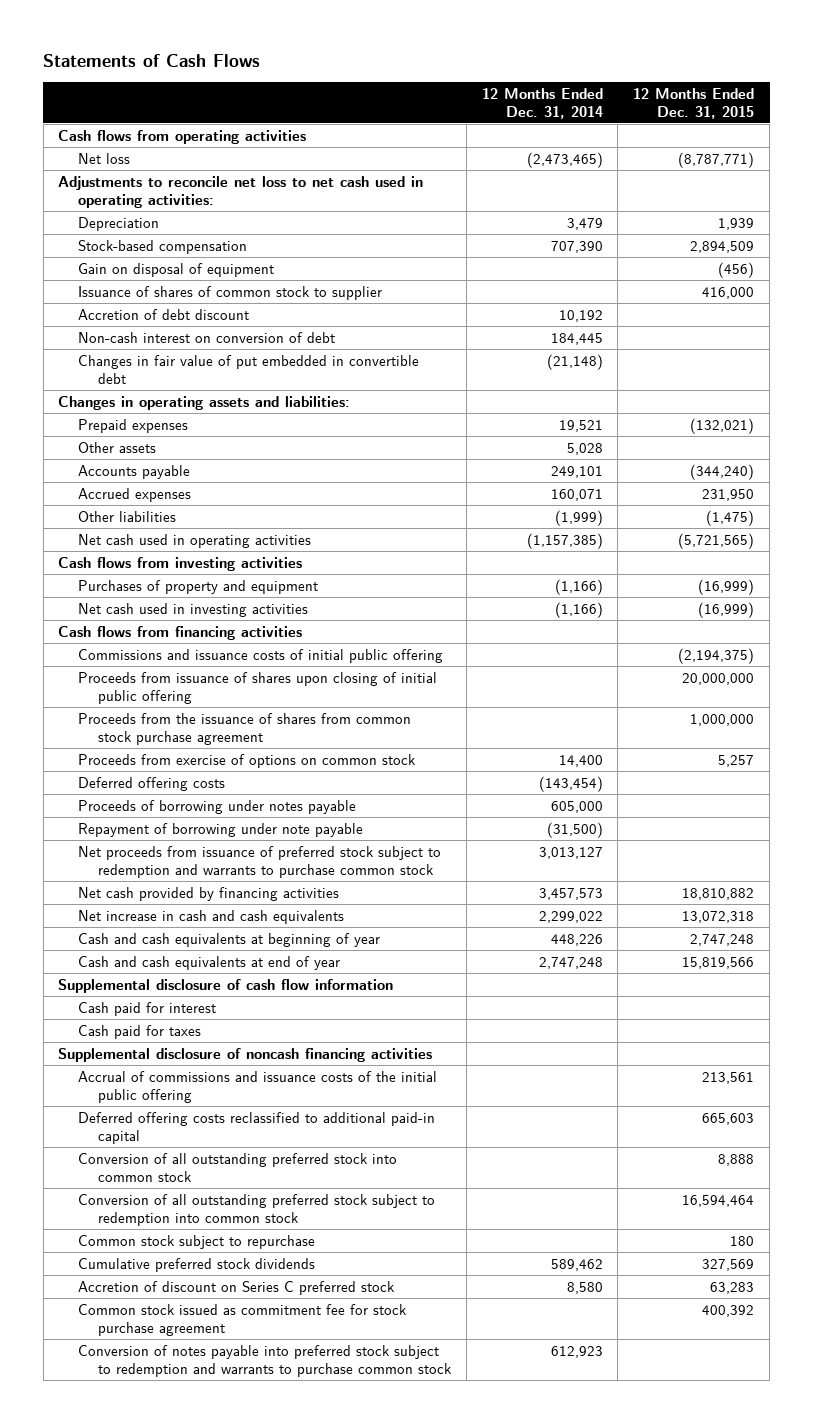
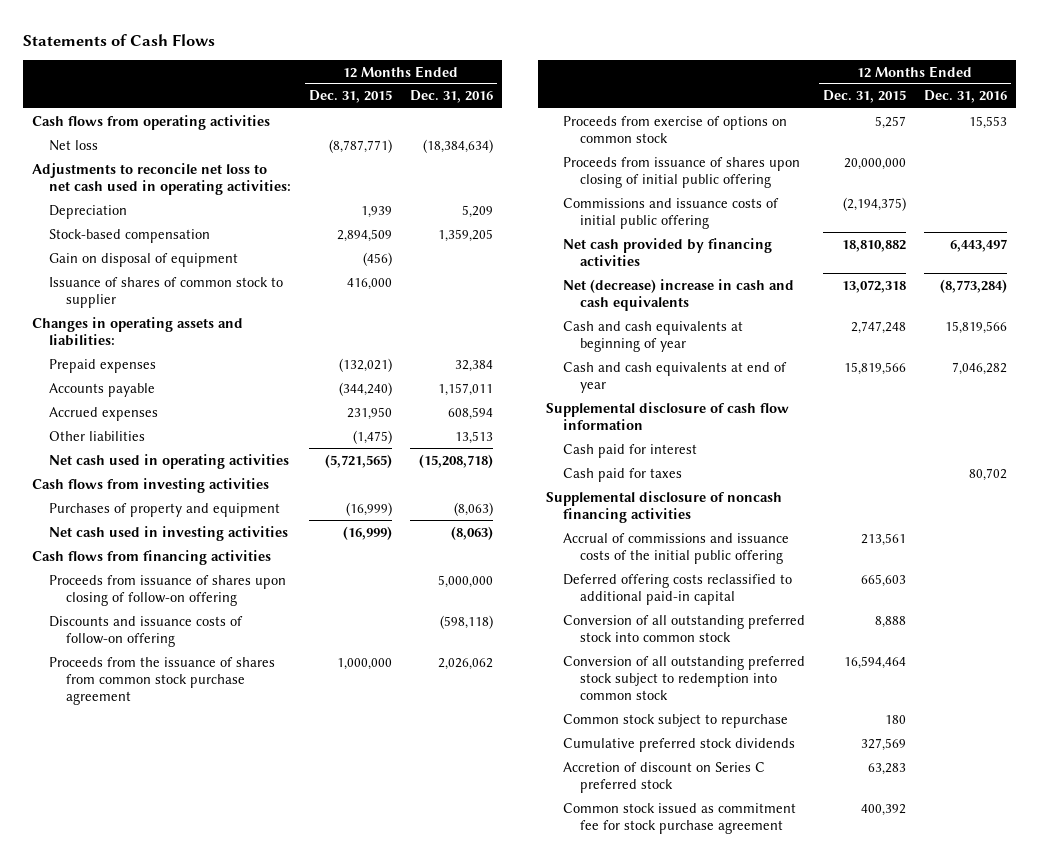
- | 12 Months Ended Dec. 31, 2014 | 12 Months Ended Dec. 31, 2015
+ | 12 Months Ended Dec. 31, 2015 | 12 Months Ended Dec. 31, 2016
- Accretion of debt discount | 10,192 |
- Non-cash interest on conversion of debt | 184,445 |
- Changes in fair value of put embedded in convertible debt | (21,148) |
- Other assets | 5,028 |
+ Proceeds from issuance of shares upon closing of follow-on offering | | 5,000,000
+ Discounts and issuance costs of follow-on offering | | (598,118)
- Deferred offering costs | (143,454) |
- Proceeds of borrowing under notes payable | 605,000 |
- Repayment of borrowing under note payable | (31,500) |
- Net proceeds from issuance of preferred stock subject to redemption and warrants to purchase common stock | 3,013,127 |
moved down: Proceeds from issuance of shares upon closing of initial public offering | 20,000,000 |
moved down: Commissions and issuance costs of initial public offering | (2,194,375) |
- Net increase in cash and cash equivalents | 2,299,022 | 13,072,318
+ Net (decrease) increase in cash and cash equivalents | 13,072,318 | (8,773,284)
- Conversion of notes payable into preferred stock subject to redemption and warrants to purchase common stock | 612,923 |

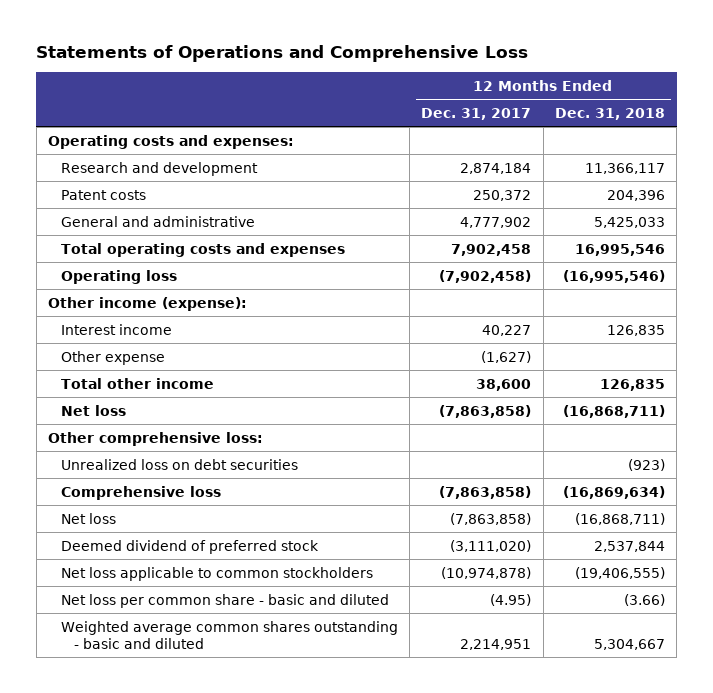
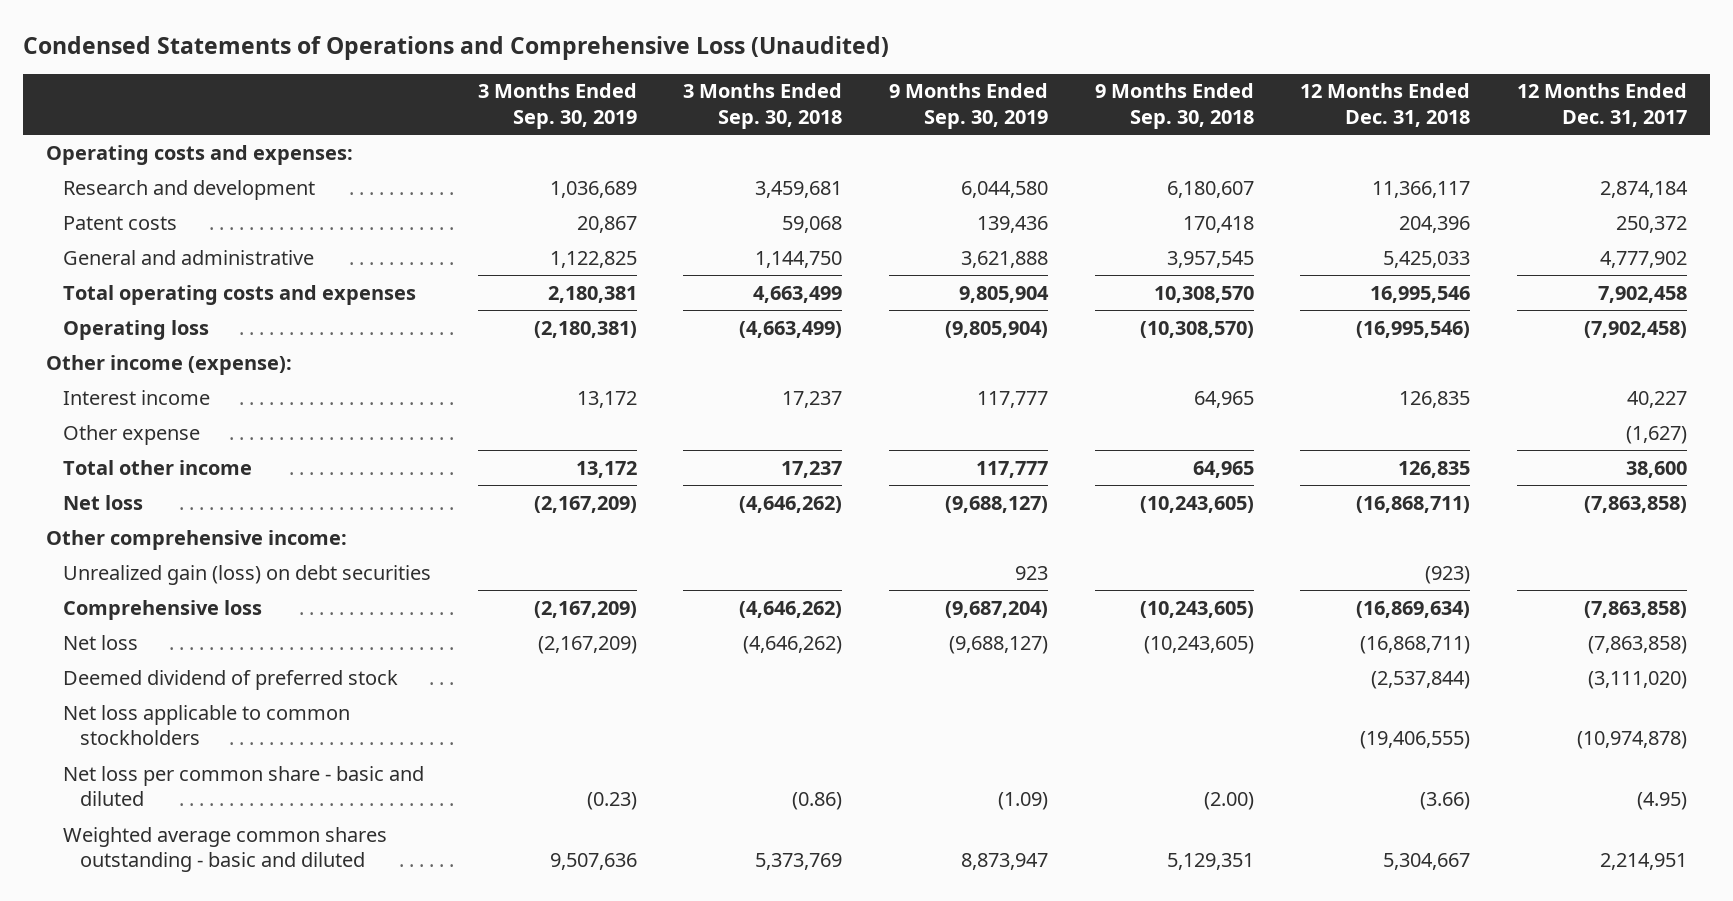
- Statements of Operations and Comprehensive Loss
+ Condensed Statements of Operations and Comprehensive Loss (Unaudited)
- | 12 Months Ended Dec. 31, 2017 | 12 Months Ended Dec. 31, 2018
+ | 3 Months Ended Sep. 30, 2019 | 3 Months Ended Sep. 30, 2018 | 9 Months Ended Sep. 30, 2019 | 9 Months Ended Sep. 30, 2018 | 12 Months Ended Dec. 31, 2018 | 12 Months Ended Dec. 31, 2017
- Other comprehensive loss:
- Unrealized loss on debt securities | | (923)
+ Other comprehensive income:
+ Unrealized gain (loss) on debt securities | | | 923 | | (923) |
- Deemed dividend of preferred stock | (3,111,020) | 2,537,844
+ Deemed dividend of preferred stock | | | | | (2,537,844) | (3,111,020)

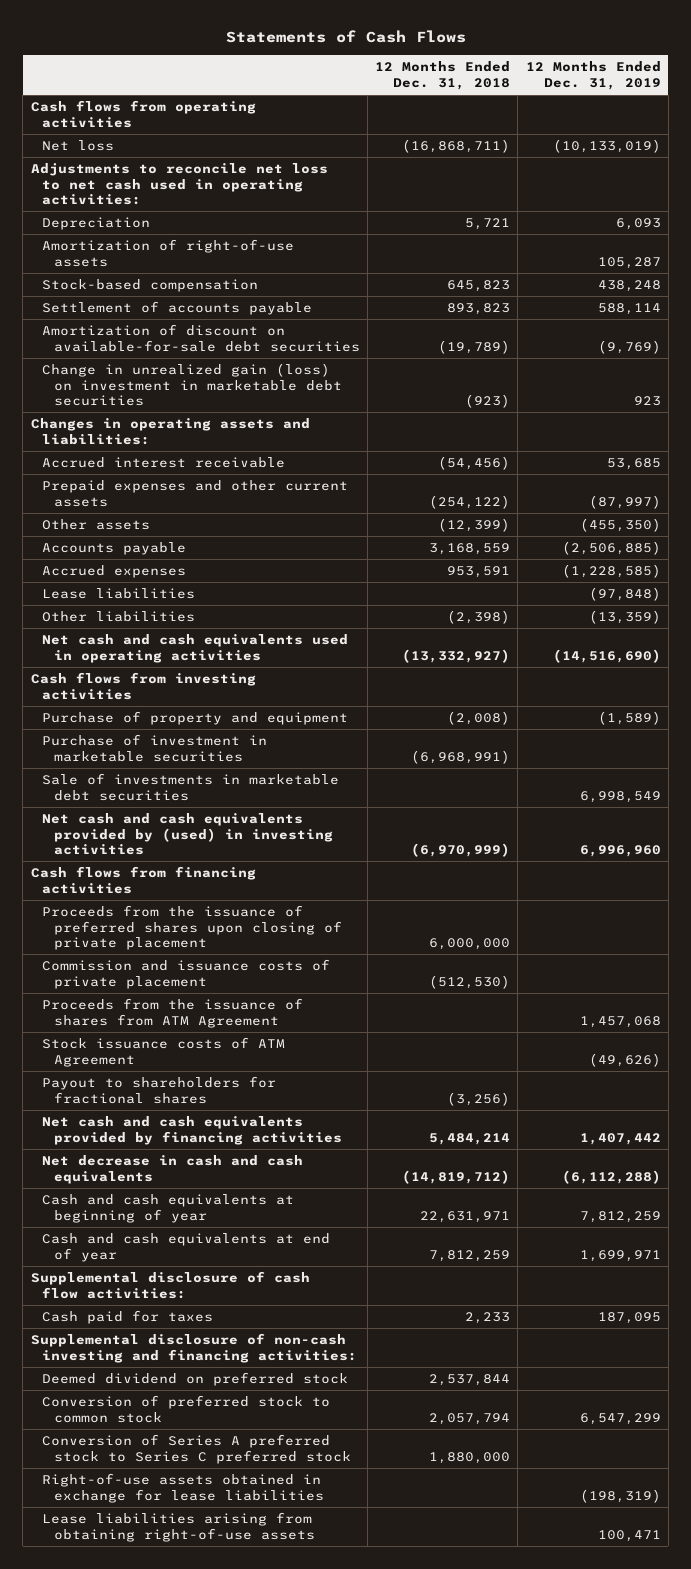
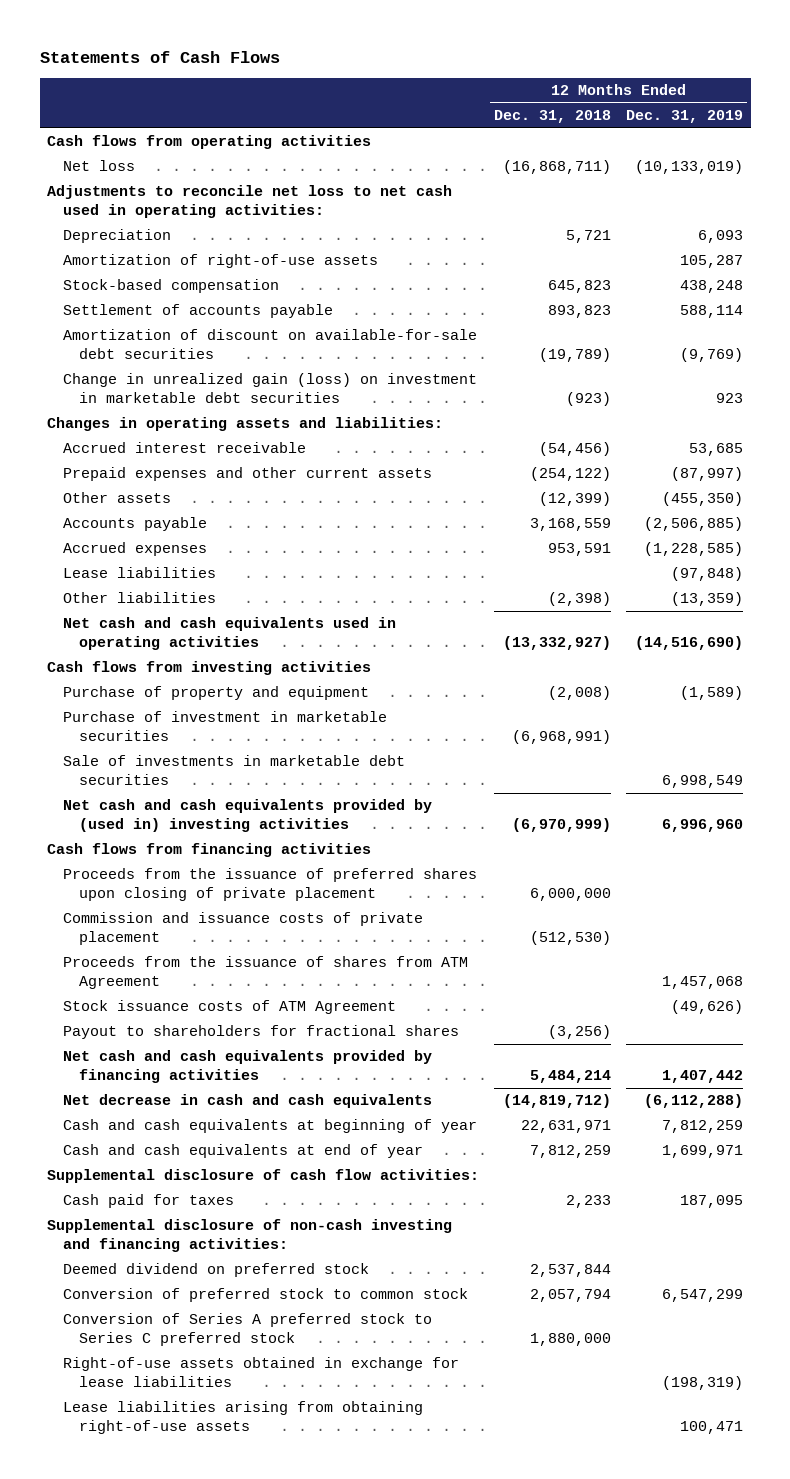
- Net cash and cash equivalents provided by (used) in investing activities | (6,970,999) | 6,996,960
+ Net cash and cash equivalents provided by (used in) investing activities | (6,970,999) | 6,996,960

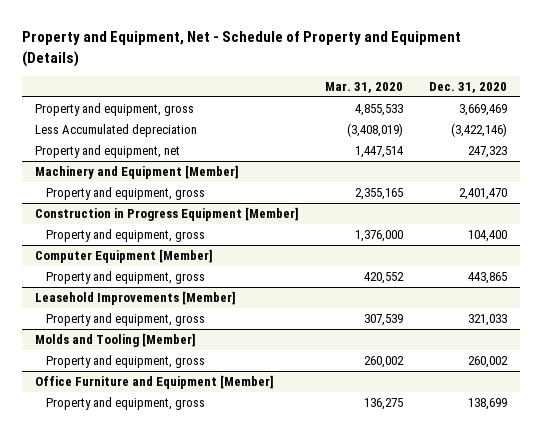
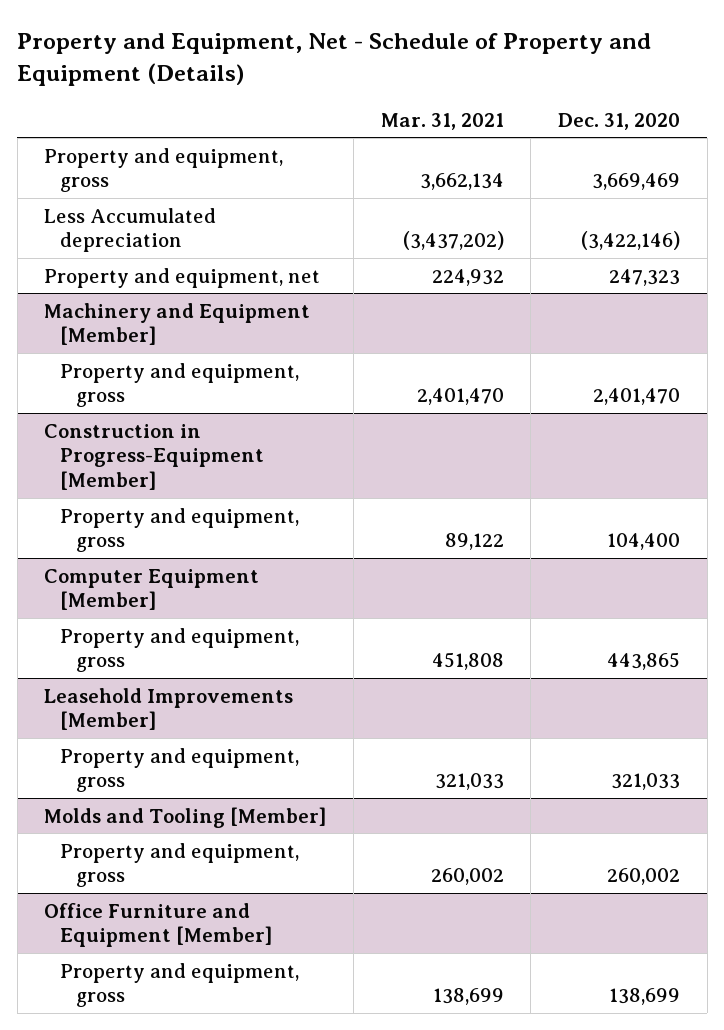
- | Mar. 31, 2020 | Dec. 31, 2020
+ | Mar. 31, 2021 | Dec. 31, 2020
- Construction in Progress Equipment [Member]
+ Construction in Progress-Equipment [Member]

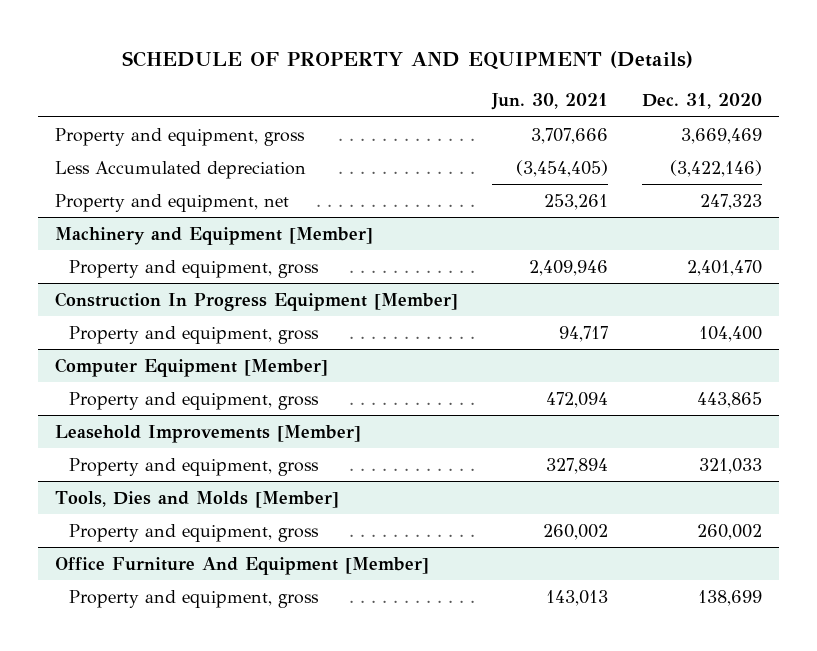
- Property and Equipment, Net - Schedule of Property and Equipment (Details)
+ SCHEDULE OF PROPERTY AND EQUIPMENT (Details)
- | Mar. 31, 2021 | Dec. 31, 2020
+ | Jun. 30, 2021 | Dec. 31, 2020
- Construction in Progress-Equipment [Member]
+ Construction In Progress Equipment [Member]
- Molds and Tooling [Member]
+ Tools, Dies and Molds [Member]
- Office Furniture and Equipment [Member]
+ Office Furniture And Equipment [Member]

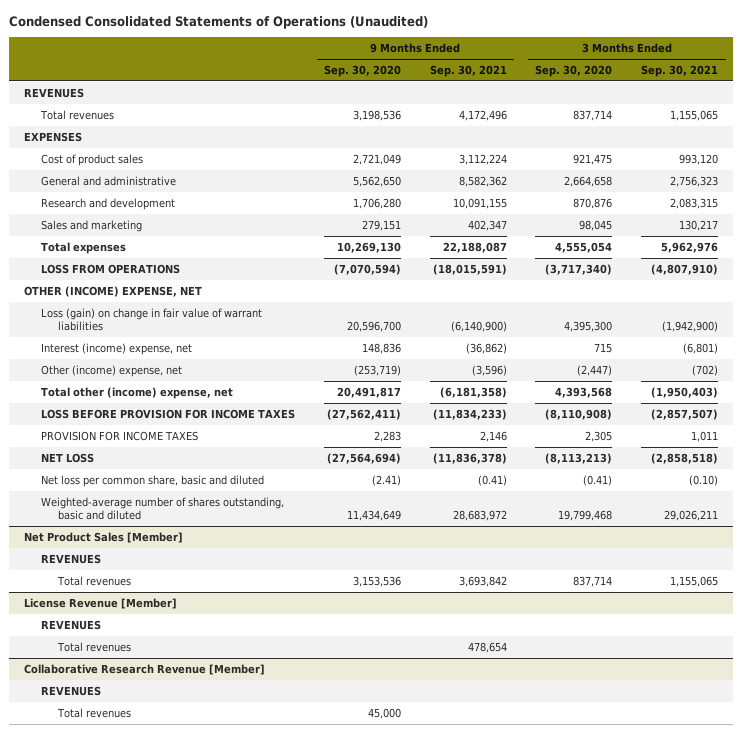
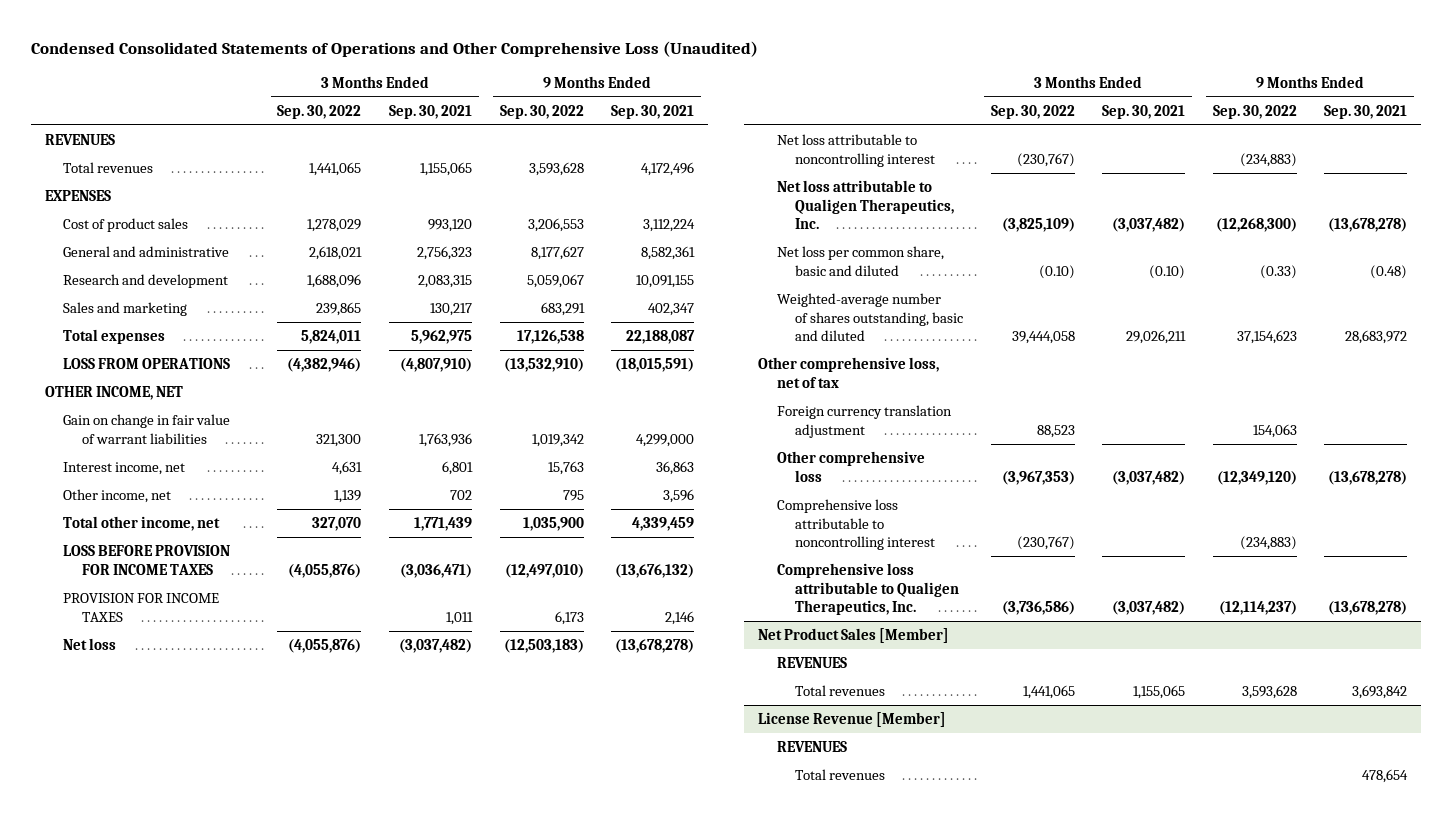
- Condensed Consolidated Statements of Operations (Unaudited)
+ Condensed Consolidated Statements of Operations and Other Comprehensive Loss (Unaudited)
- | 9 Months Ended Sep. 30, 2020 | 9 Months Ended Sep. 30, 2021 | 3 Months Ended Sep. 30, 2020 | 3 Months Ended Sep. 30, 2021
+ | 3 Months Ended Sep. 30, 2022 | 3 Months Ended Sep. 30, 2021 | 9 Months Ended Sep. 30, 2022 | 9 Months Ended Sep. 30, 2021
- General and administrative | 5,562,650 | 8,582,362 | 2,664,658 | 2,756,323
+ General and administrative | 2,618,021 | 2,756,323 | 8,177,627 | 8,582,361
- Total expenses | 10,269,130 | 22,188,087 | 4,555,054 | 5,962,976
+ Total expenses | 5,824,011 | 5,962,975 | 17,126,538 | 22,188,087
- OTHER (INCOME) EXPENSE, NET
- Loss (gain) on change in fair value of warrant liabilities | 20,596,700 | (6,140,900) | 4,395,300 | (1,942,900)
- Interest (income) expense, net | 148,836 | (36,862) | 715 | (6,801)
- Other (income) expense, net | (253,719) | (3,596) | (2,447) | (702)
- Total other (income) expense, net | 20,491,817 | (6,181,358) | 4,393,568 | (1,950,403)
- LOSS BEFORE PROVISION FOR INCOME TAXES | (27,562,411) | (11,834,233) | (8,110,908) | (2,857,507)
+ OTHER INCOME, NET
+ Gain on change in fair value of warrant liabilities | 321,300 | 1,763,936 | 1,019,342 | 4,299,000
+ Interest income, net | 4,631 | 6,801 | 15,763 | 36,863
+ Other income, net | 1,139 | 702 | 795 | 3,596
+ Total other income, net | 327,070 | 1,771,439 | 1,035,900 | 4,339,459
+ LOSS BEFORE PROVISION FOR INCOME TAXES | (4,055,876) | (3,036,471) | (12,497,010) | (13,676,132)
- NET LOSS | (27,564,694) | (11,836,378) | (8,113,213) | (2,858,518)
- Net loss per common share, basic and diluted | (2.41) | (0.41) | (0.41) | (0.10)
+ Net loss | (4,055,876) | (3,037,482) | (12,503,183) | (13,678,278)
+ Net loss attributable to noncontrolling interest | (230,767) | | (234,883) |
+ Net loss attributable to Qualigen Therapeutics, Inc. | (3,825,109) | (3,037,482) | (12,268,300) | (13,678,278)
+ Net loss per common share, basic and diluted | (0.10) | (0.10) | (0.33) | (0.48)
+ Other comprehensive loss, net of tax
+ Foreign currency translation adjustment | 88,523 | | 154,063 |
+ Other comprehensive loss | (3,967,353) | (3,037,482) | (12,349,120) | (13,678,278)
+ Comprehensive loss attributable to noncontrolling interest | (230,767) | | (234,883) |
+ Comprehensive loss attributable to Qualigen Therapeutics, Inc. | (3,736,586) | (3,037,482) | (12,114,237) | (13,678,278)
- Collaborative Research Revenue [Member]
- REVENUES
- Total revenues | 45,000 | | |

